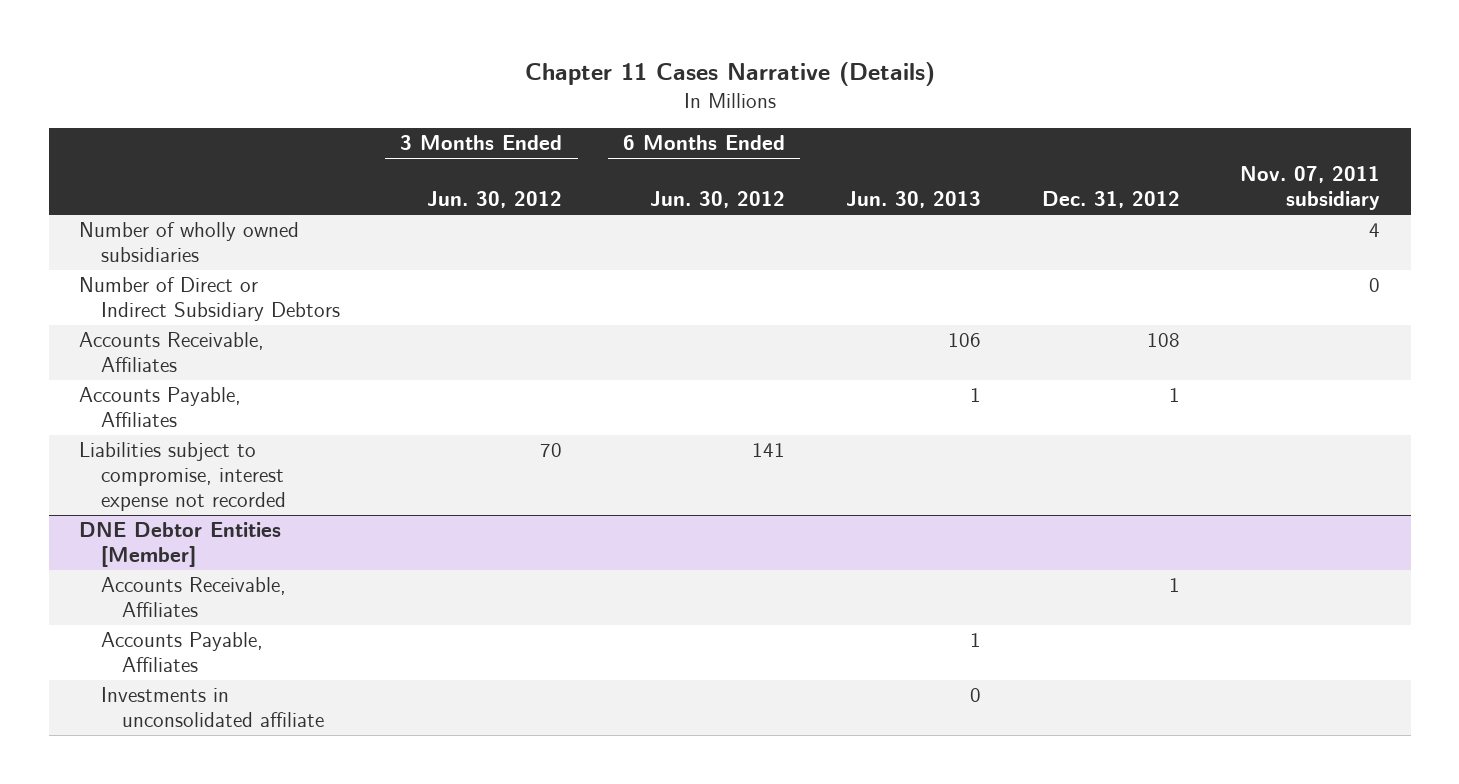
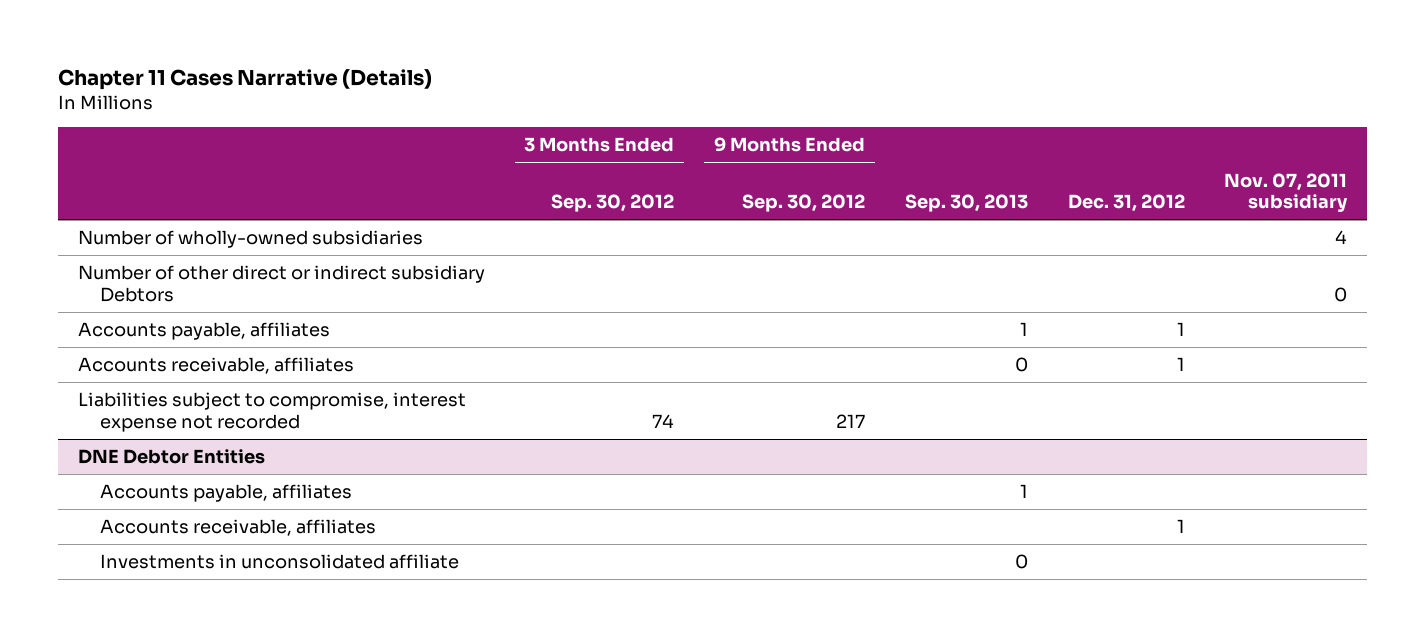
- | 3 Months Ended Jun. 30, 2012 | 6 Months Ended Jun. 30, 2012 | Jun. 30, 2013 | Dec. 31, 2012 | Nov. 07, 2011 subsidiary
+ | 3 Months Ended Sep. 30, 2012 | 9 Months Ended Sep. 30, 2012 | Sep. 30, 2013 | Dec. 31, 2012 | Nov. 07, 2011 subsidiary
- Number of wholly owned subsidiaries | | | | | 4
- Number of Direct or Indirect Subsidiary Debtors | | | | | 0
- Accounts Receivable, Affiliates | | | 106 | 108 |
- Accounts Payable, Affiliates | | | 1 | 1 |
+ Number of wholly-owned subsidiaries | | | | | 4
+ Number of other direct or indirect subsidiary Debtors | | | | | 0
+ Accounts payable, affiliates | | | 1 | 1 |
+ Accounts receivable, affiliates | | | 0 | 1 |
- DNE Debtor Entities [Member]
- Accounts Receivable, Affiliates | | | | 1 |
- Accounts Payable, Affiliates | | | 1 | |
+ DNE Debtor Entities
+ Accounts payable, affiliates | | | 1 | |
+ Accounts receivable, affiliates | | | | 1 |

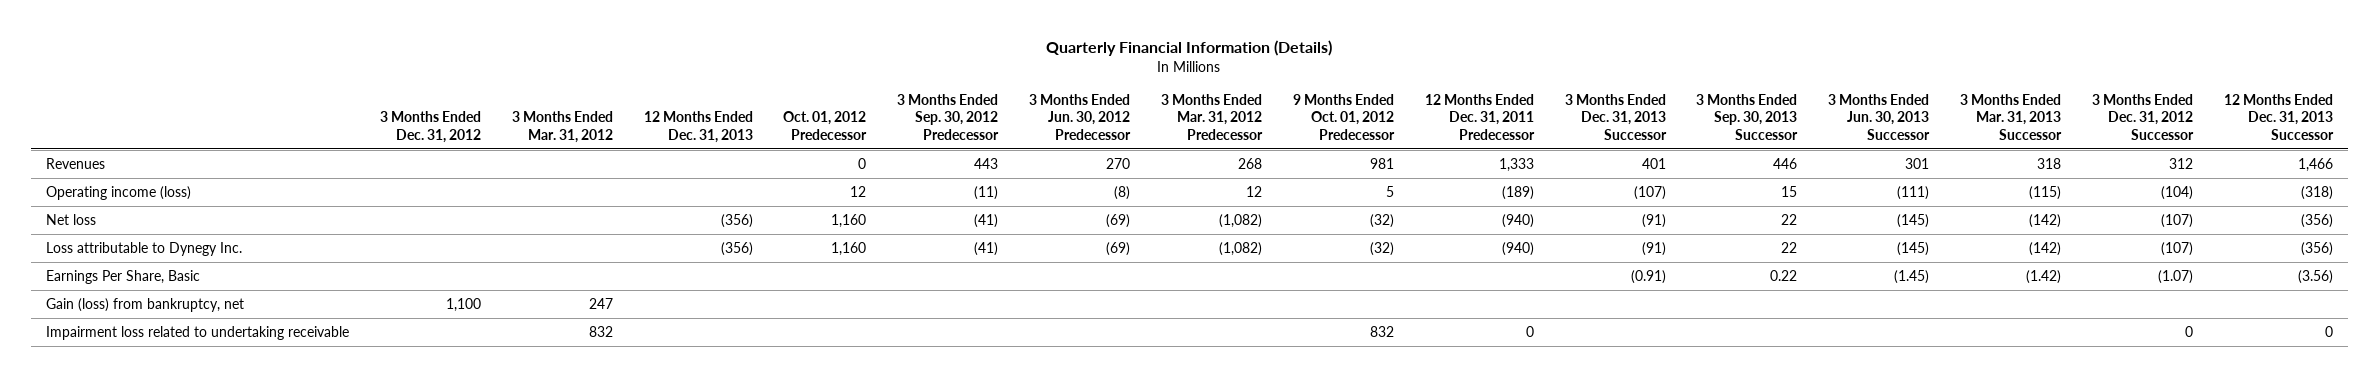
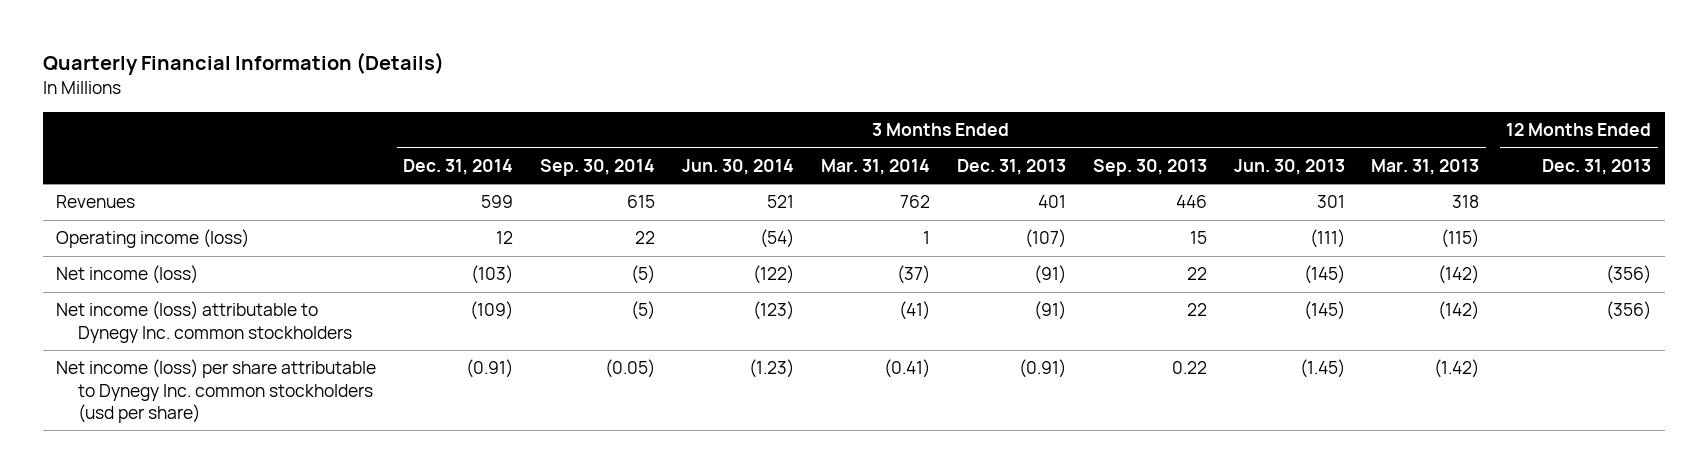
- | 3 Months Ended Dec. 31, 2012 | 3 Months Ended Mar. 31, 2012 | 12 Months Ended Dec. 31, 2013 | Oct. 01, 2012 Predecessor | 3 Months Ended Sep. 30, 2012 Predecessor | 3 Months Ended Jun. 30, 2012 Predecessor | 3 Months Ended Mar. 31, 2012 Predecessor | 9 Months Ended Oct. 01, 2012 Predecessor | 12 Months Ended Dec. 31, 2011 Predecessor | 3 Months Ended Dec. 31, 2013 Successor | 3 Months Ended Sep. 30, 2013 Successor | 3 Months Ended Jun. 30, 2013 Successor | 3 Months Ended Mar. 31, 2013 Successor | 3 Months Ended Dec. 31, 2012 Successor | 12 Months Ended Dec. 31, 2013 Successor
+ | 3 Months Ended Dec. 31, 2014 | 3 Months Ended Sep. 30, 2014 | 3 Months Ended Jun. 30, 2014 | 3 Months Ended Mar. 31, 2014 | 3 Months Ended Dec. 31, 2013 | 3 Months Ended Sep. 30, 2013 | 3 Months Ended Jun. 30, 2013 | 3 Months Ended Mar. 31, 2013 | 12 Months Ended Dec. 31, 2013
- Net loss | | | (356) | 1,160 | (41) | (69) | (1,082) | (32) | (940) | (91) | 22 | (145) | (142) | (107) | (356)
- Loss attributable to Dynegy Inc. | | | (356) | 1,160 | (41) | (69) | (1,082) | (32) | (940) | (91) | 22 | (145) | (142) | (107) | (356)
- Earnings Per Share, Basic | | | | | | | | | | (0.91) | 0.22 | (1.45) | (1.42) | (1.07) | (3.56)
- Gain (loss) from bankruptcy, net | 1,100 | 247 | | | | | | | | | | | | |
- Impairment loss related to undertaking receivable | | 832 | | | | | | 832 | 0 | | | | | 0 | 0
+ Net income (loss) | (103) | (5) | (122) | (37) | (91) | 22 | (145) | (142) | (356)
+ Net income (loss) attributable to Dynegy Inc. common stockholders | (109) | (5) | (123) | (41) | (91) | 22 | (145) | (142) | (356)
+ Net income (loss) per share attributable to Dynegy Inc. common stockholders (usd per share) | (0.91) | (0.05) | (1.23) | (0.41) | (0.91) | 0.22 | (1.45) | (1.42) |

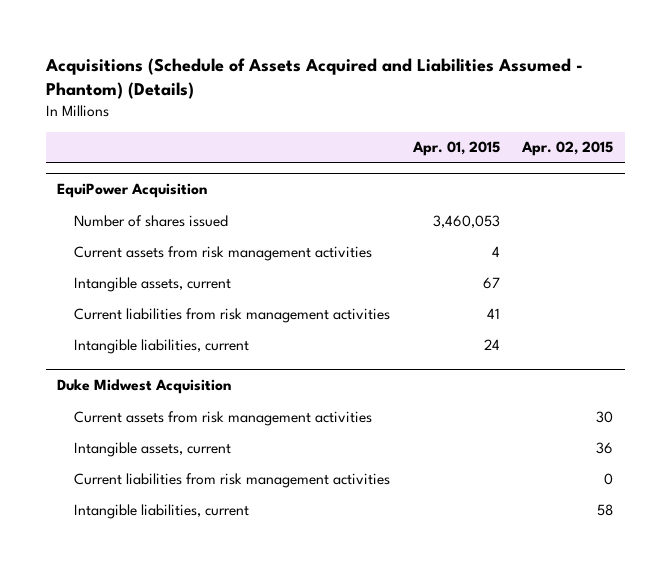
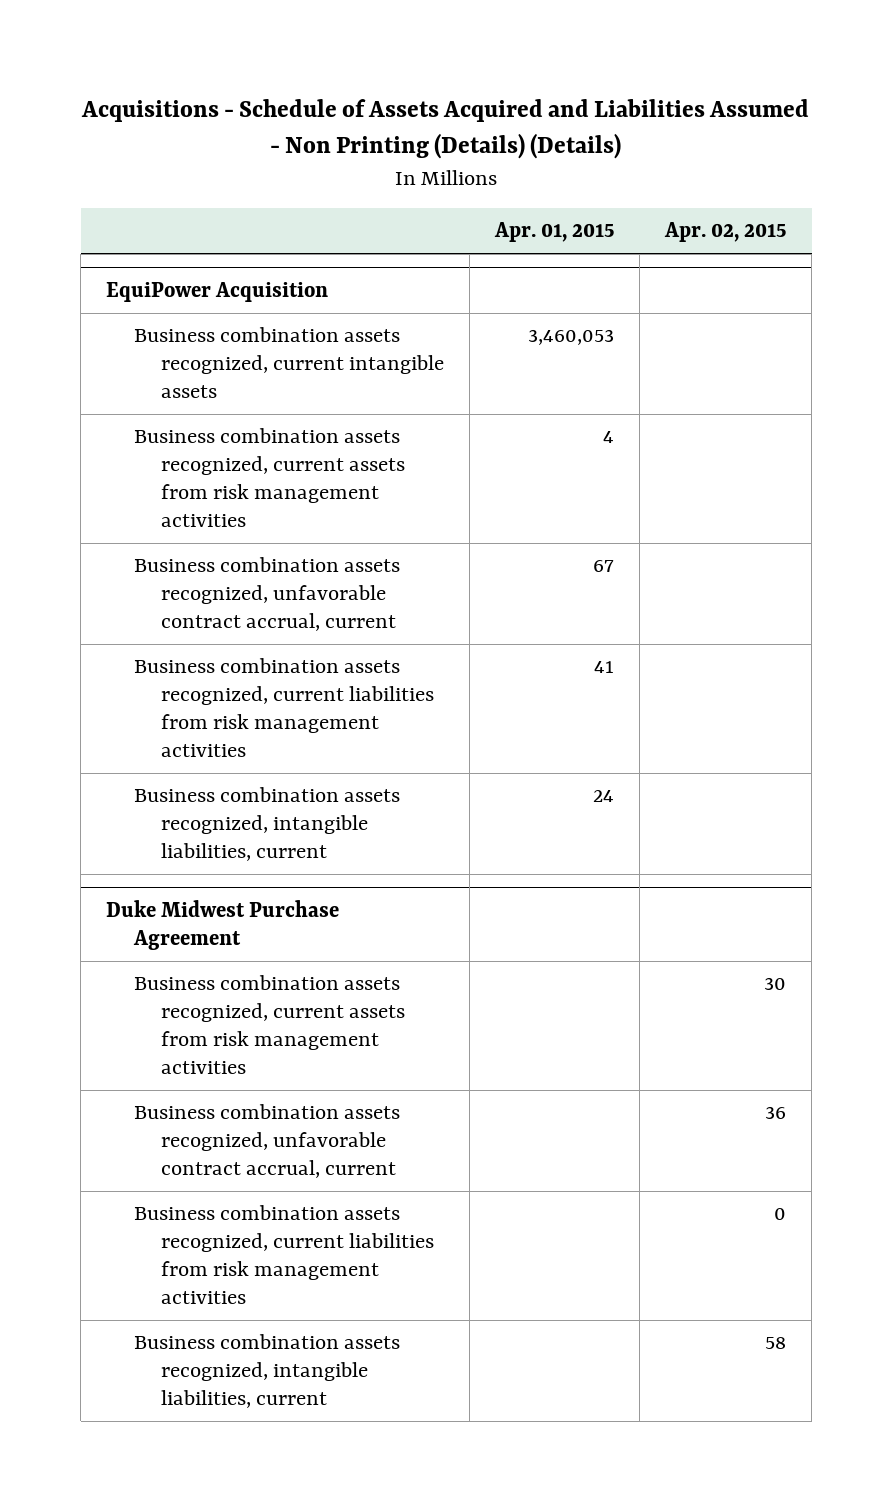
- Acquisitions (Schedule of Assets Acquired and Liabilities Assumed - Phantom) (Details)
+ Acquisitions - Schedule of Assets Acquired and Liabilities Assumed - Non Printing (Details) (Details)
@ EquiPower Acquisition
- Number of shares issued | 3,460,053 |
- Current assets from risk management activities | 4 |
- Intangible assets, current | 67 |
- Current liabilities from risk management activities | 41 |
- Intangible liabilities, current | 24 |
- Duke Midwest Acquisition
- Current assets from risk management activities | | 30
- Intangible assets, current | | 36
- Current liabilities from risk management activities | | 0
- Intangible liabilities, current | | 58
@ EquiPower Acquisition
+ Business combination assets recognized, current intangible assets | 3,460,053 |
+ Business combination assets recognized, current assets from risk management activities | 4 |
+ Business combination assets recognized, unfavorable contract accrual, current | 67 |
+ Business combination assets recognized, current liabilities from risk management activities | 41 |
+ Business combination assets recognized, intangible liabilities, current | 24 |
+ Duke Midwest Purchase Agreement
+ Business combination assets recognized, current assets from risk management activities | | 30
+ Business combination assets recognized, unfavorable contract accrual, current | | 36
+ Business combination assets recognized, current liabilities from risk management activities | | 0
+ Business combination assets recognized, intangible liabilities, current | | 58

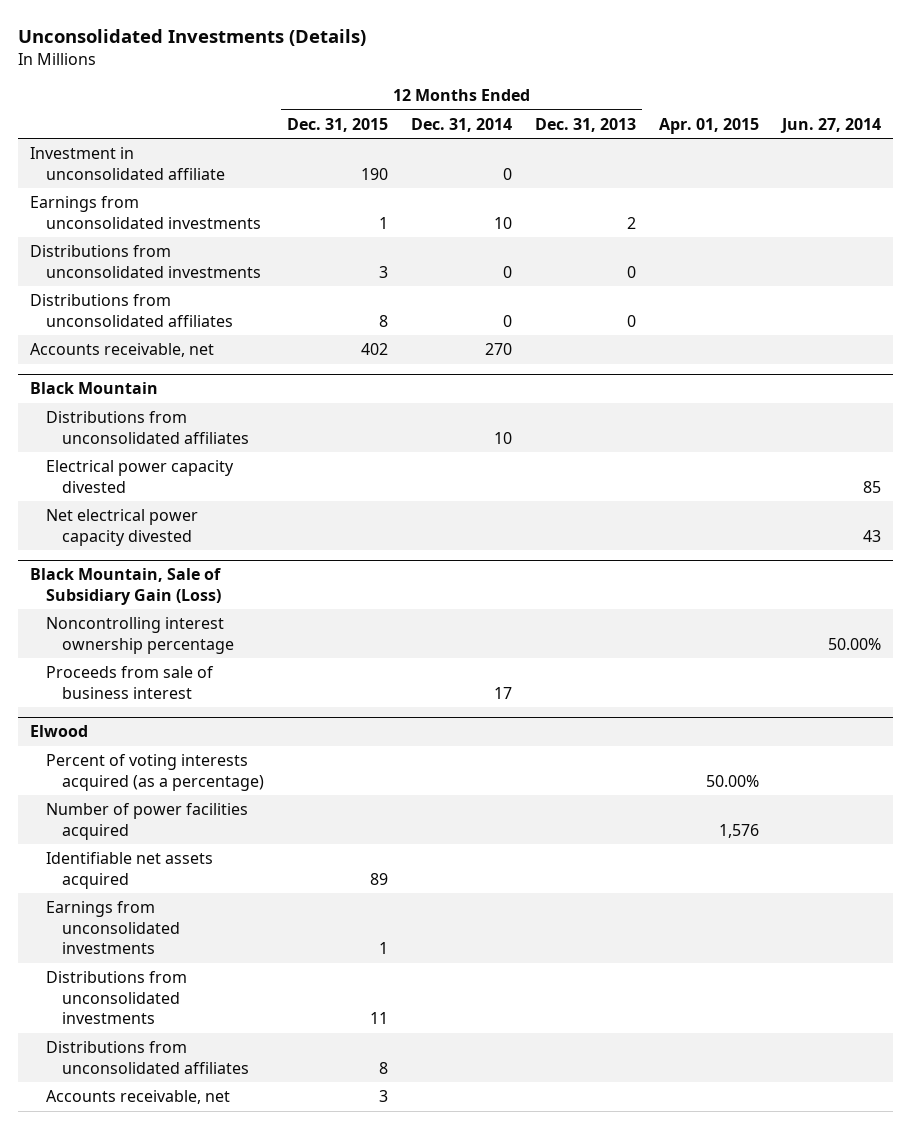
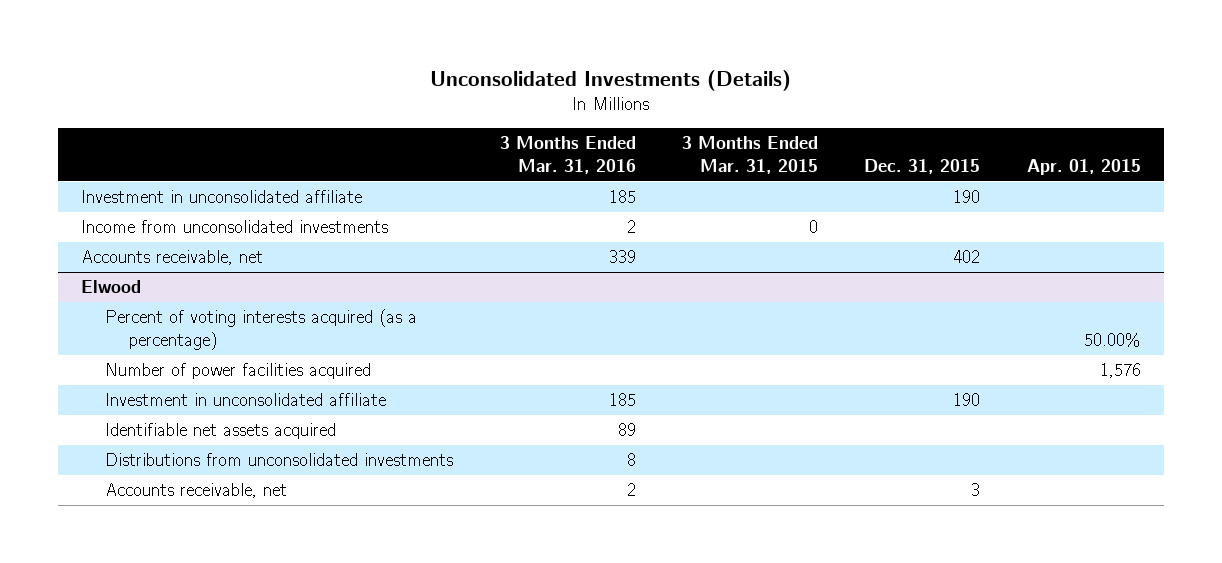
- | 12 Months Ended Dec. 31, 2015 | 12 Months Ended Dec. 31, 2014 | 12 Months Ended Dec. 31, 2013 | Apr. 01, 2015 | Jun. 27, 2014
+ | 3 Months Ended Mar. 31, 2016 | 3 Months Ended Mar. 31, 2015 | Dec. 31, 2015 | Apr. 01, 2015
- Earnings from unconsolidated investments | 1 | 10 | 2 | |
- Distributions from unconsolidated investments | 3 | 0 | 0 | |
- Distributions from unconsolidated affiliates | 8 | 0 | 0 | |
+ Income from unconsolidated investments | 2 | 0 | |
- Black Mountain
- Distributions from unconsolidated affiliates | | 10 | | |
- Electrical power capacity divested | | | | | 85
- Net electrical power capacity divested | | | | | 43
- Black Mountain, Sale of Subsidiary Gain (Loss)
- Noncontrolling interest ownership percentage | | | | | 50.00%
- Proceeds from sale of business interest | | 17 | | |
@ Elwood
+ Investment in unconsolidated affiliate | 185 | | 190 |
- Earnings from unconsolidated investments | 1 | | | |
- Distributions from unconsolidated affiliates | 8 | | | |

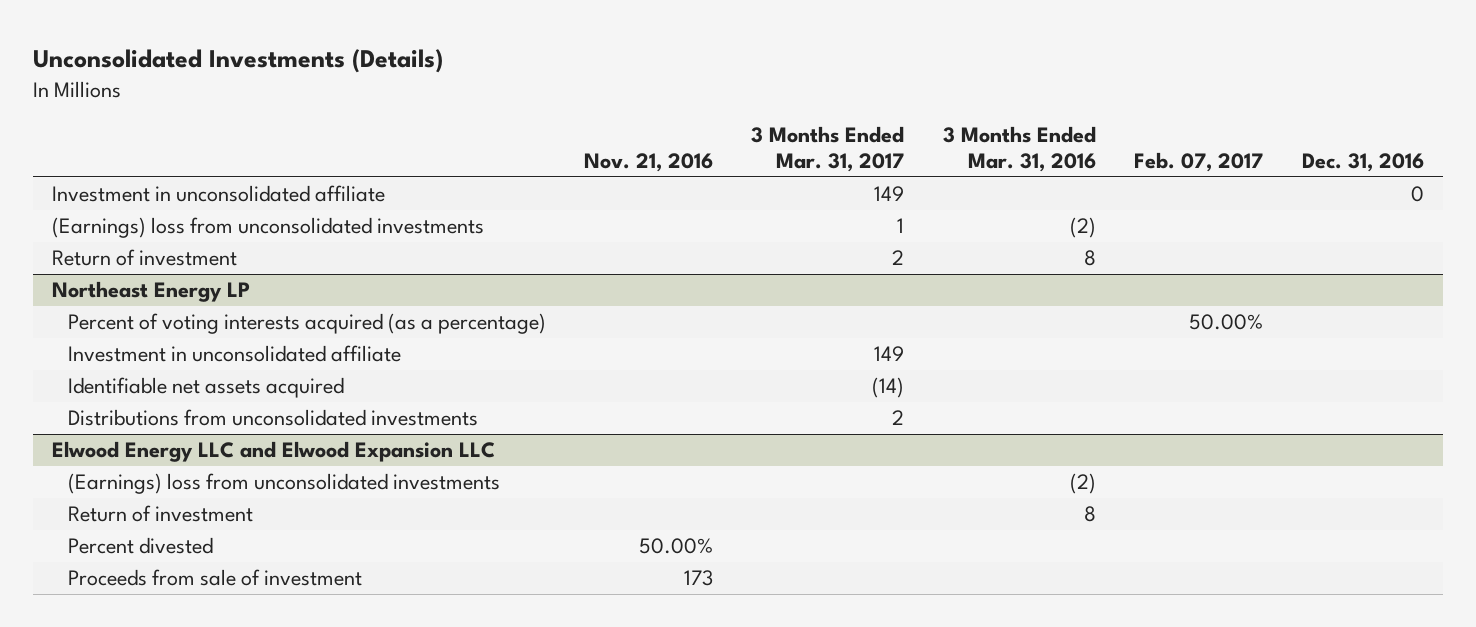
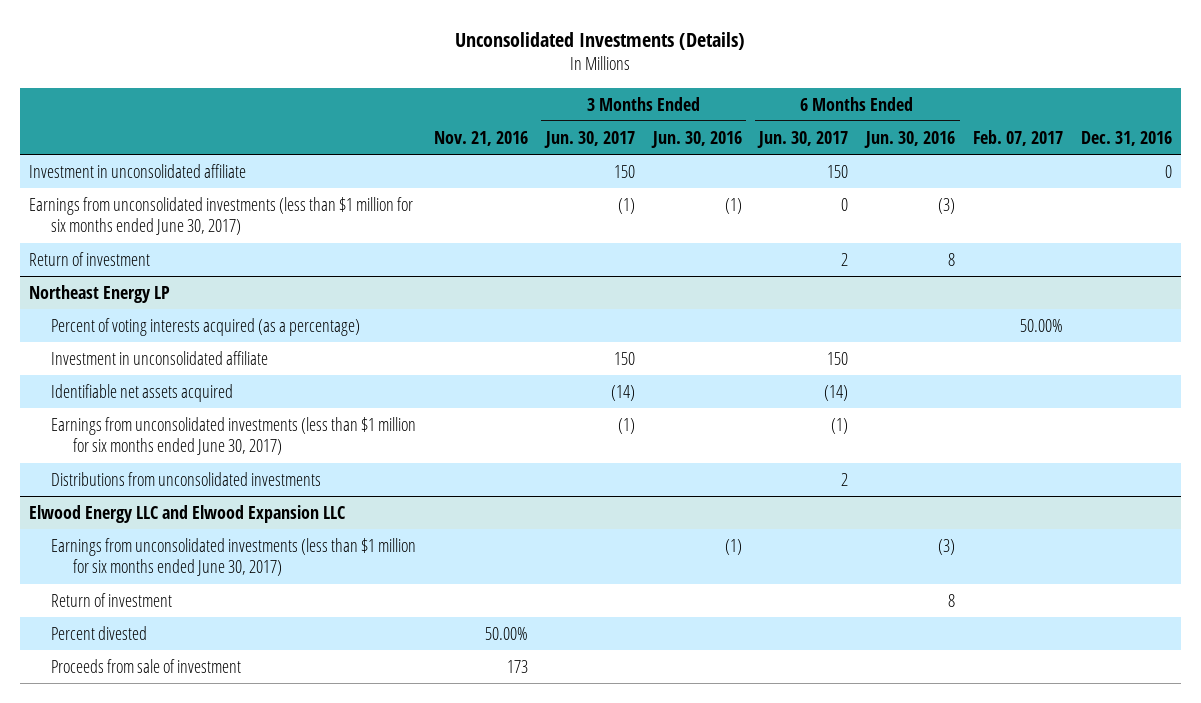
- | Nov. 21, 2016 | 3 Months Ended Mar. 31, 2017 | 3 Months Ended Mar. 31, 2016 | Feb. 07, 2017 | Dec. 31, 2016
+ | Nov. 21, 2016 | 3 Months Ended Jun. 30, 2017 | 3 Months Ended Jun. 30, 2016 | 6 Months Ended Jun. 30, 2017 | 6 Months Ended Jun. 30, 2016 | Feb. 07, 2017 | Dec. 31, 2016
- (Earnings) loss from unconsolidated investments | | 1 | (2) | |
+ Earnings from unconsolidated investments (less than $1 million for six months ended June 30, 2017) | | (1) | (1) | 0 | (3) | |
@ Northeast Energy LP
+ Earnings from unconsolidated investments (less than $1 million for six months ended June 30, 2017) | | (1) | | (1) | | |
@ Elwood Energy LLC and Elwood Expansion LLC
- (Earnings) loss from unconsolidated investments | | | (2) | |
+ Earnings from unconsolidated investments (less than $1 million for six months ended June 30, 2017) | | | (1) | | (3) | |

